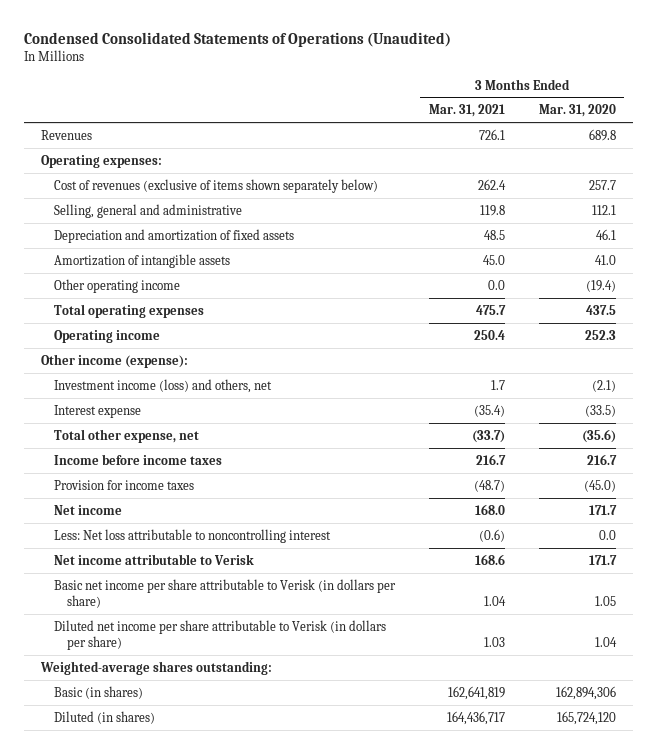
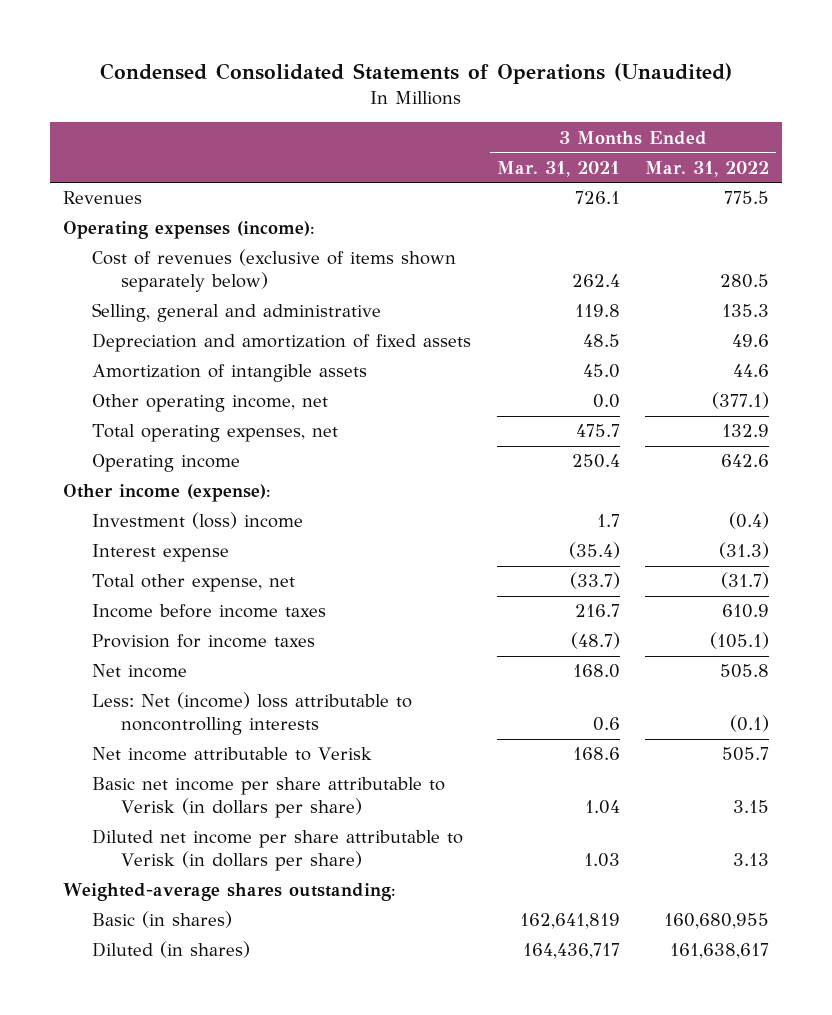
- | 3 Months Ended Mar. 31, 2021 | 3 Months Ended Mar. 31, 2020
+ | 3 Months Ended Mar. 31, 2021 | 3 Months Ended Mar. 31, 2022
- Operating expenses:
+ Operating expenses (income):
- Other operating income | 0.0 | (19.4)
- Total operating expenses | 475.7 | 437.5
+ Other operating income, net | 0.0 | (377.1)
+ Total operating expenses, net | 475.7 | 132.9
- Investment income (loss) and others, net | 1.7 | (2.1)
+ Investment (loss) income | 1.7 | (0.4)
- Less: Net loss attributable to noncontrolling interest | (0.6) | 0.0
+ Less: Net (income) loss attributable to noncontrolling interests | 0.6 | (0.1)

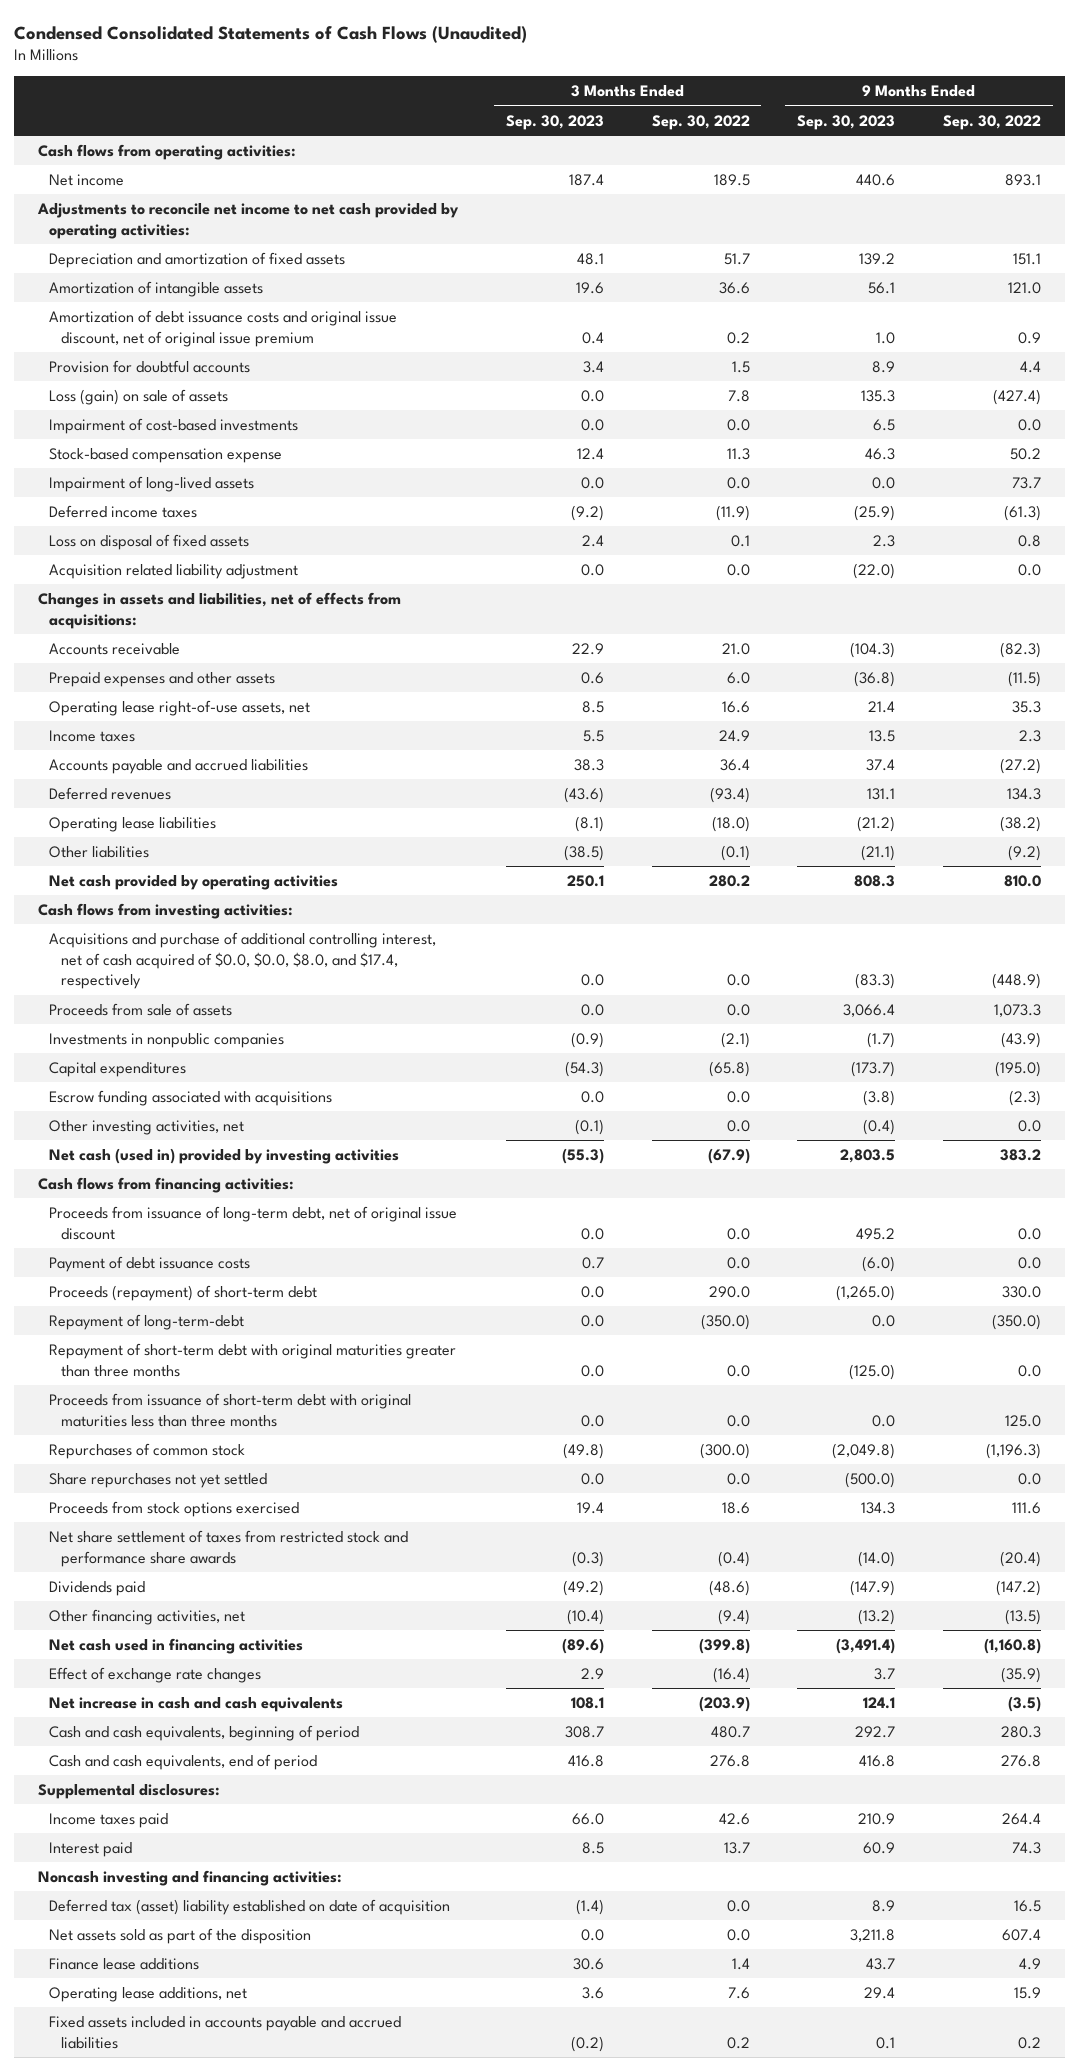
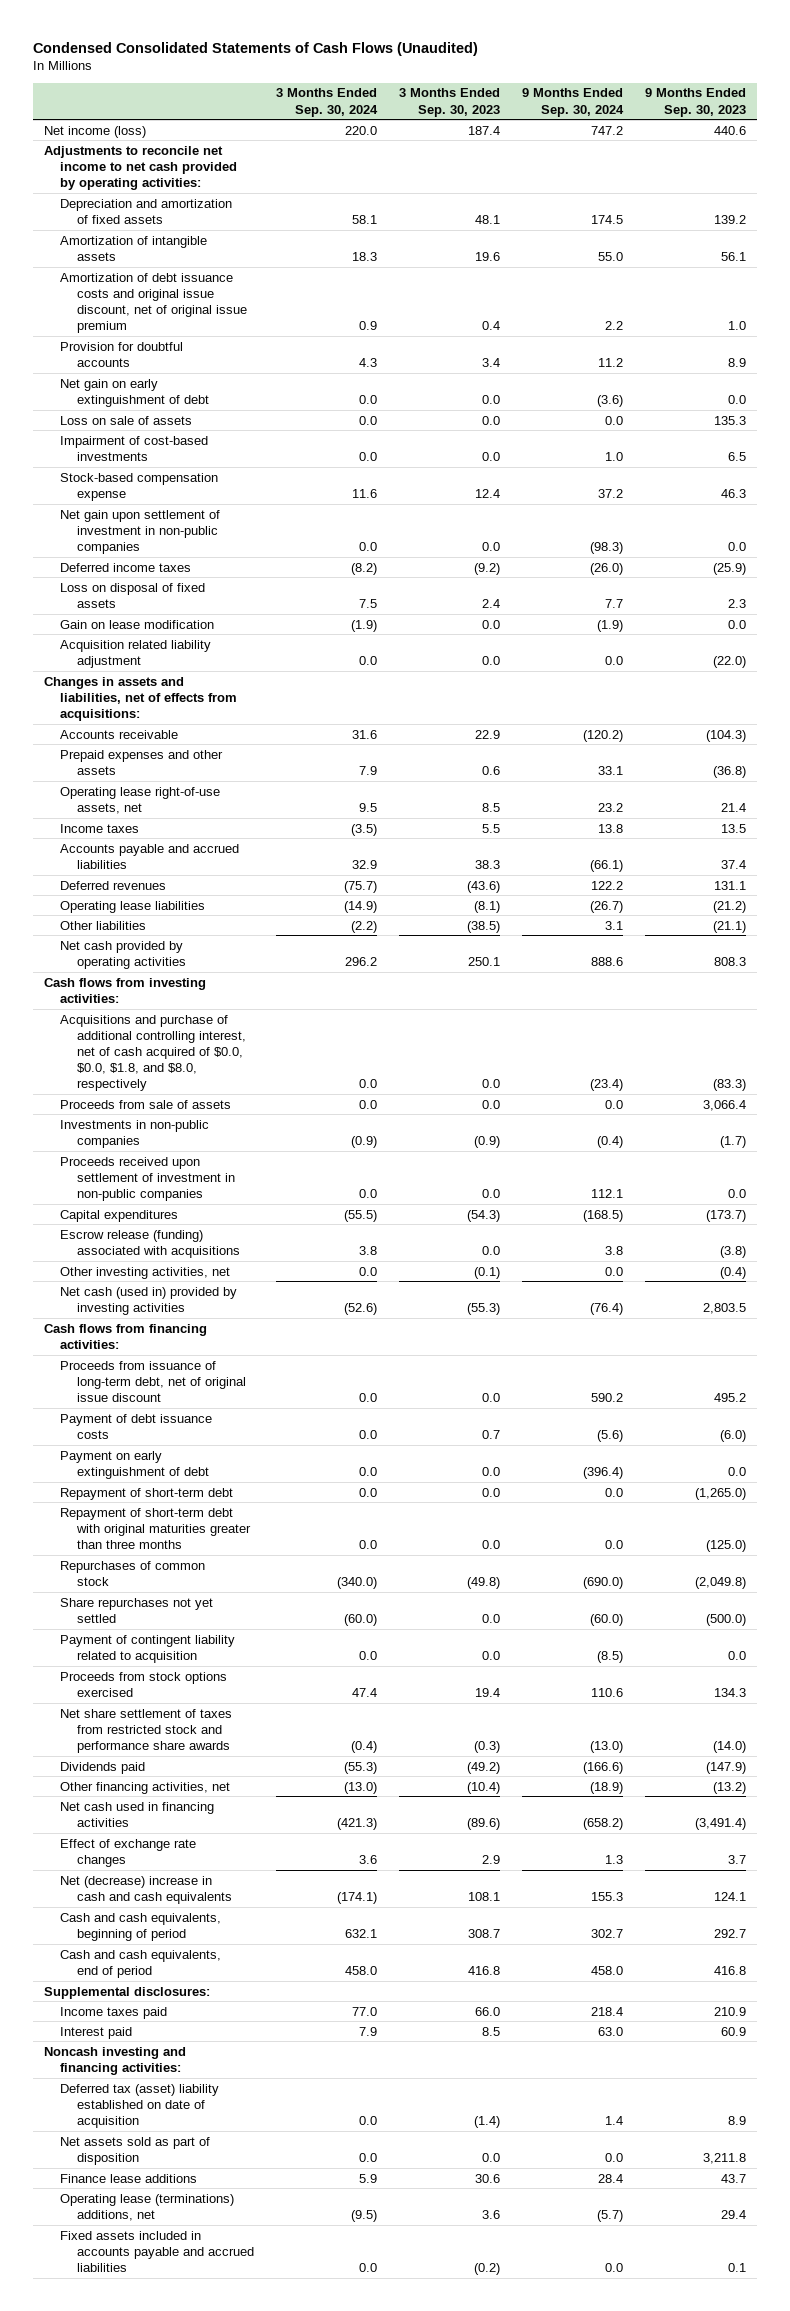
- | 3 Months Ended Sep. 30, 2023 | 3 Months Ended Sep. 30, 2022 | 9 Months Ended Sep. 30, 2023 | 9 Months Ended Sep. 30, 2022
+ | 3 Months Ended Sep. 30, 2024 | 3 Months Ended Sep. 30, 2023 | 9 Months Ended Sep. 30, 2024 | 9 Months Ended Sep. 30, 2023
- Cash flows from operating activities:
- Net income | 187.4 | 189.5 | 440.6 | 893.1
+ Net income (loss) | 220.0 | 187.4 | 747.2 | 440.6
- Loss (gain) on sale of assets | 0.0 | 7.8 | 135.3 | (427.4)
+ Net gain on early extinguishment of debt | 0.0 | 0.0 | (3.6) | 0.0
+ Loss on sale of assets | 0.0 | 0.0 | 0.0 | 135.3
- Impairment of long-lived assets | 0.0 | 0.0 | 0.0 | 73.7
+ Net gain upon settlement of investment in non-public companies | 0.0 | 0.0 | (98.3) | 0.0
+ Gain on lease modification | (1.9) | 0.0 | (1.9) | 0.0
- Acquisitions and purchase of additional controlling interest, net of cash acquired of $0.0, $0.0, $8.0, and $17.4, respectively | 0.0 | 0.0 | (83.3) | (448.9)
+ Acquisitions and purchase of additional controlling interest, net of cash acquired of $0.0, $0.0, $1.8, and $8.0, respectively | 0.0 | 0.0 | (23.4) | (83.3)
- Investments in nonpublic companies | (0.9) | (2.1) | (1.7) | (43.9)
+ Investments in non-public companies | (0.9) | (0.9) | (0.4) | (1.7)
+ Proceeds received upon settlement of investment in non-public companies | 0.0 | 0.0 | 112.1 | 0.0
- Escrow funding associated with acquisitions | 0.0 | 0.0 | (3.8) | (2.3)
+ Escrow release (funding) associated with acquisitions | 3.8 | 0.0 | 3.8 | (3.8)
- Proceeds (repayment) of short-term debt | 0.0 | 290.0 | (1,265.0) | 330.0
- Repayment of long-term-debt | 0.0 | (350.0) | 0.0 | (350.0)
+ Payment on early extinguishment of debt | 0.0 | 0.0 | (396.4) | 0.0
+ Repayment of short-term debt | 0.0 | 0.0 | 0.0 | (1,265.0)
- Proceeds from issuance of short-term debt with original maturities less than three months | 0.0 | 0.0 | 0.0 | 125.0
+ Payment of contingent liability related to acquisition | 0.0 | 0.0 | (8.5) | 0.0
- Net increase in cash and cash equivalents | 108.1 | (203.9) | 124.1 | (3.5)
+ Net (decrease) increase in cash and cash equivalents | (174.1) | 108.1 | 155.3 | 124.1
- Net assets sold as part of the disposition | 0.0 | 0.0 | 3,211.8 | 607.4
+ Net assets sold as part of disposition | 0.0 | 0.0 | 0.0 | 3,211.8
- Operating lease additions, net | 3.6 | 7.6 | 29.4 | 15.9
+ Operating lease (terminations) additions, net | (9.5) | 3.6 | (5.7) | 29.4

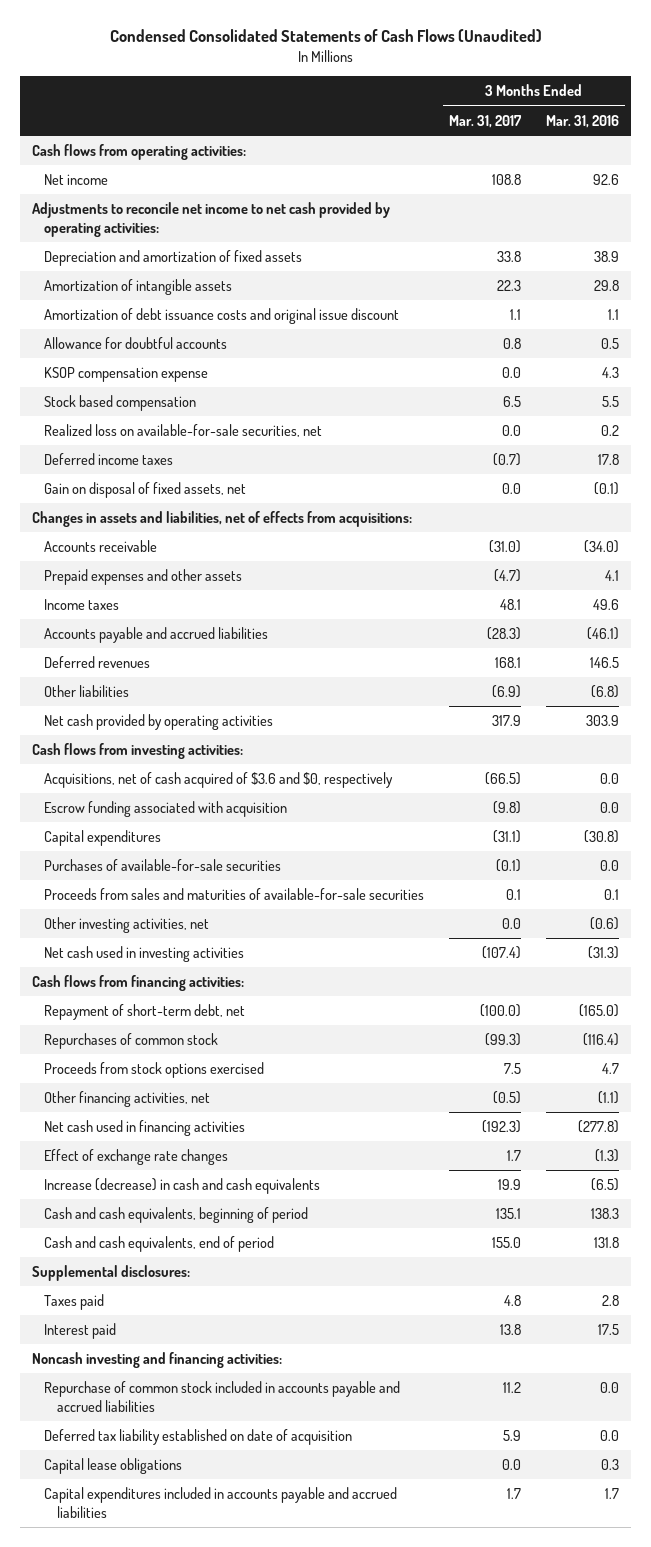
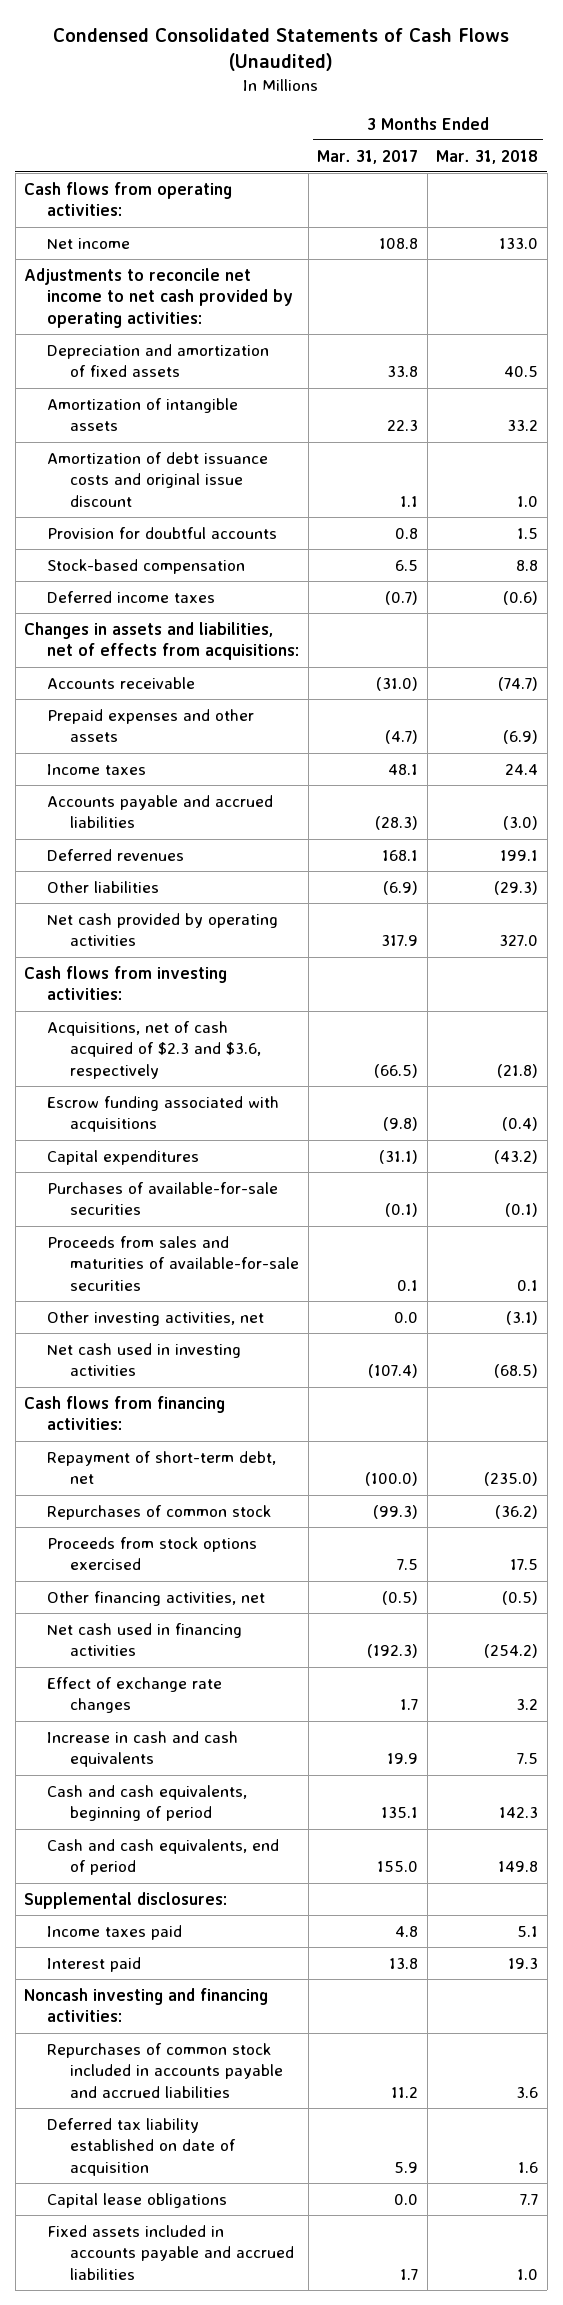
- | 3 Months Ended Mar. 31, 2017 | 3 Months Ended Mar. 31, 2016
+ | 3 Months Ended Mar. 31, 2017 | 3 Months Ended Mar. 31, 2018
- Allowance for doubtful accounts | 0.8 | 0.5
- KSOP compensation expense | 0.0 | 4.3
- Stock based compensation | 6.5 | 5.5
- Realized loss on available-for-sale securities, net | 0.0 | 0.2
+ Provision for doubtful accounts | 0.8 | 1.5
+ Stock-based compensation | 6.5 | 8.8
- Gain on disposal of fixed assets, net | 0.0 | (0.1)
- Acquisitions, net of cash acquired of $3.6 and $0, respectively | (66.5) | 0.0
- Escrow funding associated with acquisition | (9.8) | 0.0
+ Acquisitions, net of cash acquired of $2.3 and $3.6, respectively | (66.5) | (21.8)
+ Escrow funding associated with acquisitions | (9.8) | (0.4)
- Increase (decrease) in cash and cash equivalents | 19.9 | (6.5)
+ Increase in cash and cash equivalents | 19.9 | 7.5
- Taxes paid | 4.8 | 2.8
+ Income taxes paid | 4.8 | 5.1
- Repurchase of common stock included in accounts payable and accrued liabilities | 11.2 | 0.0
+ Repurchases of common stock included in accounts payable and accrued liabilities | 11.2 | 3.6
- Capital expenditures included in accounts payable and accrued liabilities | 1.7 | 1.7
+ Fixed assets included in accounts payable and accrued liabilities | 1.7 | 1.0

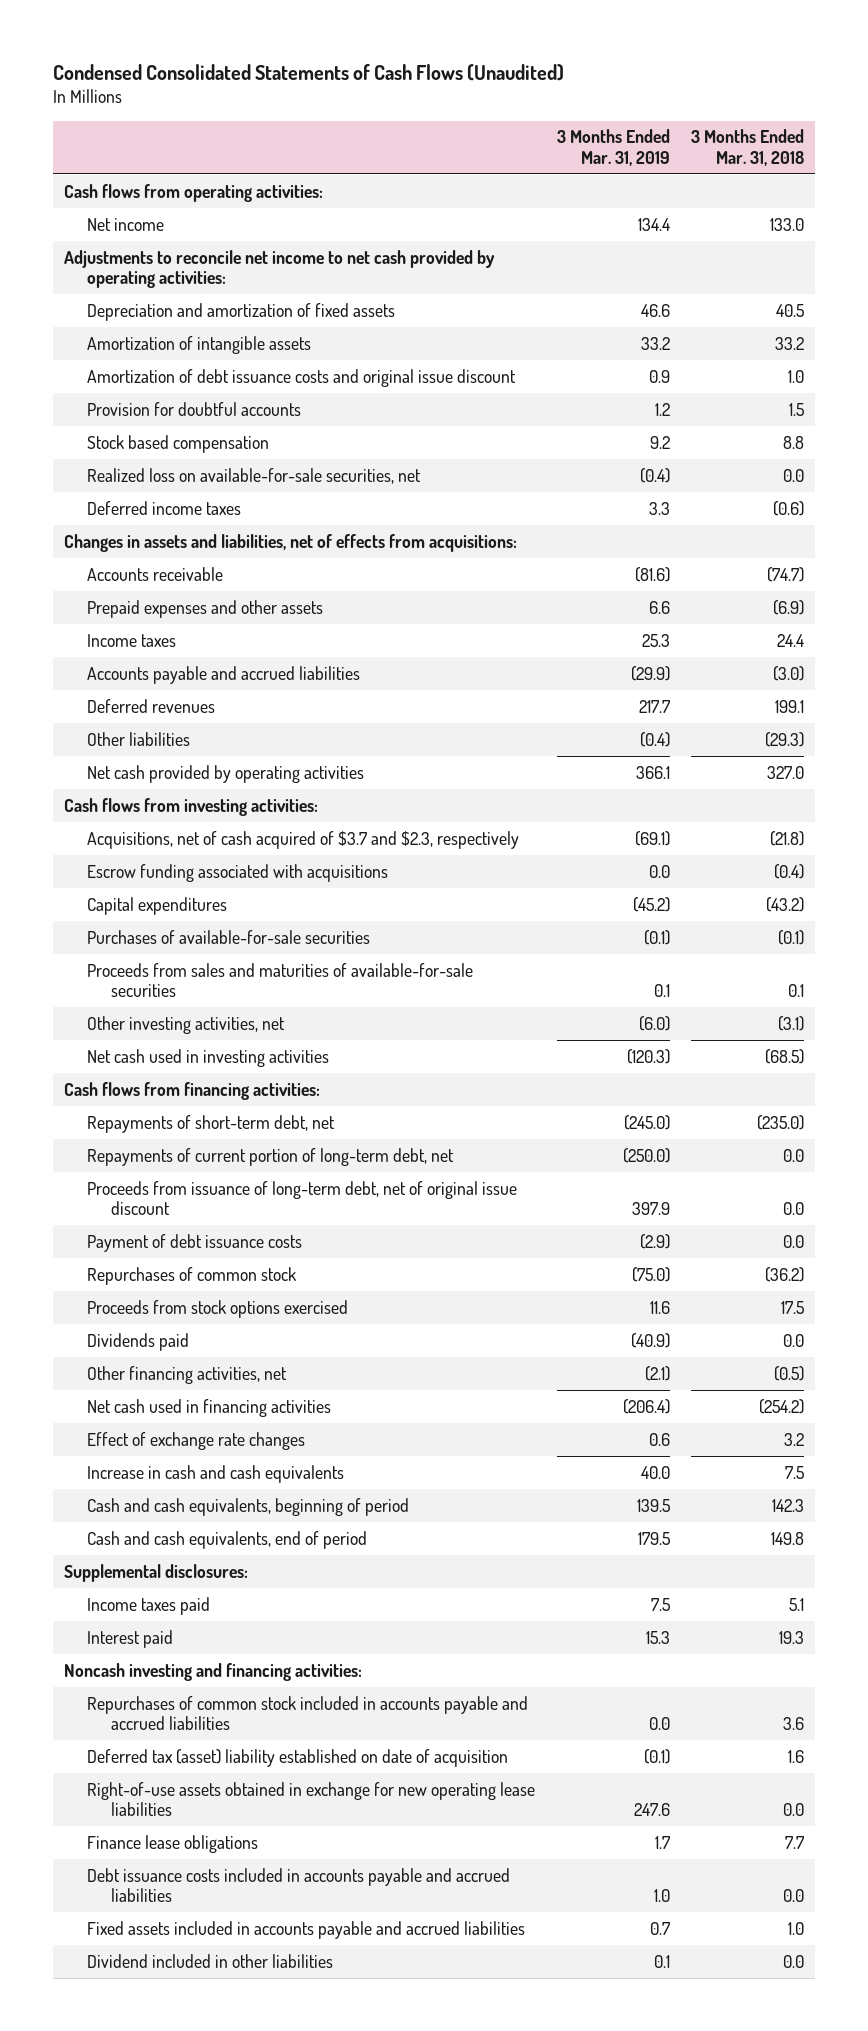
- | 3 Months Ended Mar. 31, 2017 | 3 Months Ended Mar. 31, 2018
+ | 3 Months Ended Mar. 31, 2019 | 3 Months Ended Mar. 31, 2018
- Stock-based compensation | 6.5 | 8.8
+ Stock based compensation | 9.2 | 8.8
+ Realized loss on available-for-sale securities, net | (0.4) | 0.0
- Acquisitions, net of cash acquired of $2.3 and $3.6, respectively | (66.5) | (21.8)
+ Acquisitions, net of cash acquired of $3.7 and $2.3, respectively | (69.1) | (21.8)
- Repayment of short-term debt, net | (100.0) | (235.0)
+ Repayments of short-term debt, net | (245.0) | (235.0)
+ Repayments of current portion of long-term debt, net | (250.0) | 0.0
+ Proceeds from issuance of long-term debt, net of original issue discount | 397.9 | 0.0
+ Payment of debt issuance costs | (2.9) | 0.0
+ Dividends paid | (40.9) | 0.0
- Deferred tax liability established on date of acquisition | 5.9 | 1.6
- Capital lease obligations | 0.0 | 7.7
+ Deferred tax (asset) liability established on date of acquisition | (0.1) | 1.6
+ Right-of-use assets obtained in exchange for new operating lease liabilities | 247.6 | 0.0
+ Finance lease obligations | 1.7 | 7.7
+ Debt issuance costs included in accounts payable and accrued liabilities | 1.0 | 0.0
+ Dividend included in other liabilities | 0.1 | 0.0

